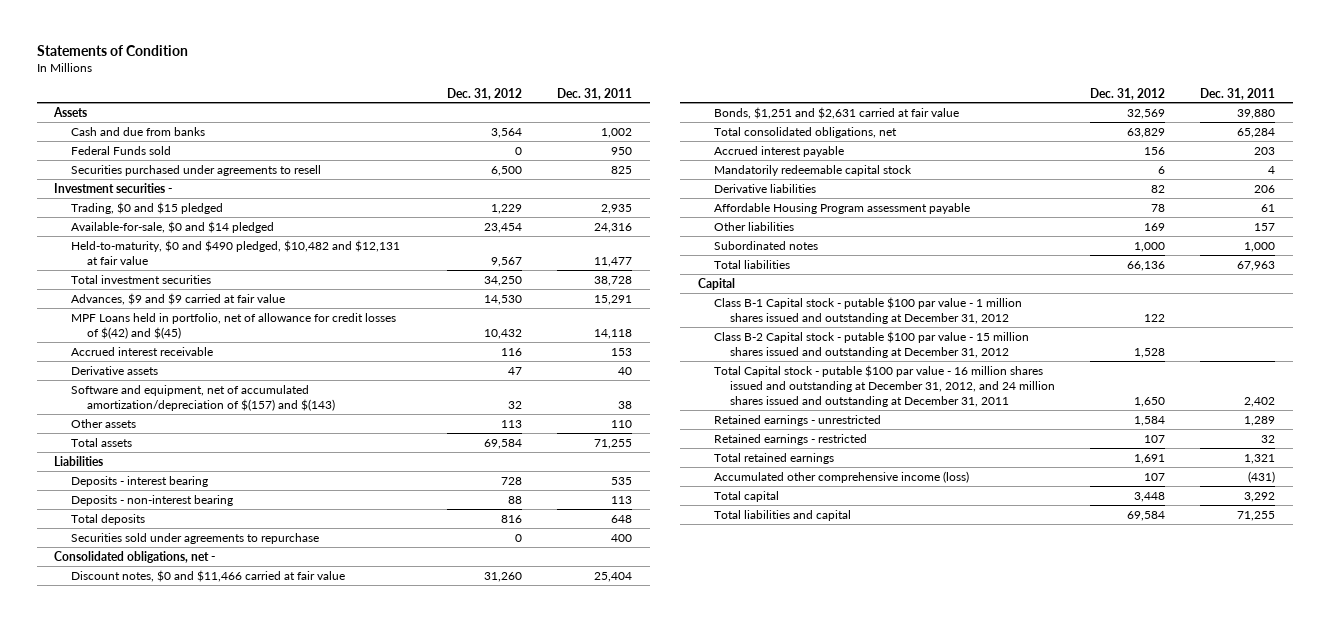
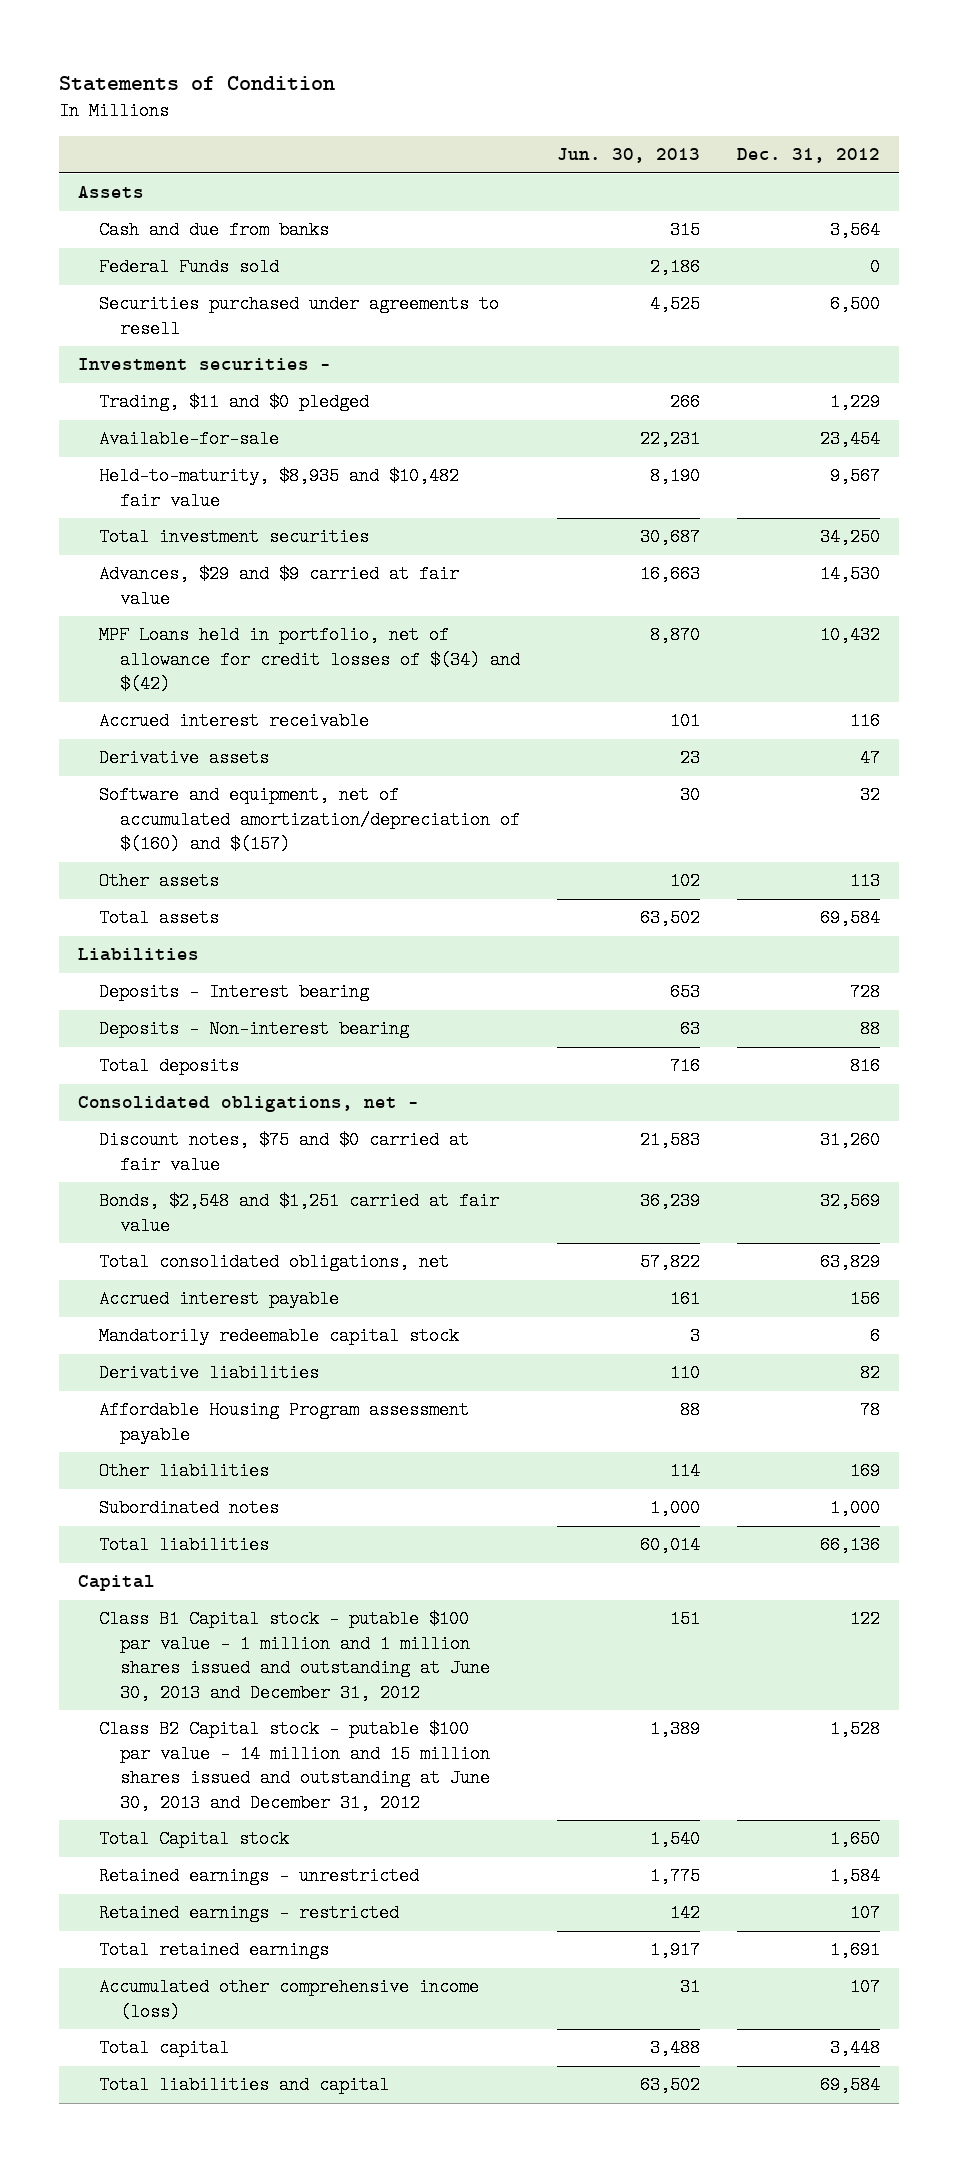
- | Dec. 31, 2012 | Dec. 31, 2011
+ | Jun. 30, 2013 | Dec. 31, 2012
- Trading, $0 and $15 pledged | 1,229 | 2,935
- Available-for-sale, $0 and $14 pledged | 23,454 | 24,316
- Held-to-maturity, $0 and $490 pledged, $10,482 and $12,131 at fair value | 9,567 | 11,477
+ Trading, $11 and $0 pledged | 266 | 1,229
+ Available-for-sale | 22,231 | 23,454
+ Held-to-maturity, $8,935 and $10,482 fair value | 8,190 | 9,567
- Advances, $9 and $9 carried at fair value | 14,530 | 15,291
- MPF Loans held in portfolio, net of allowance for credit losses of $(42) and $(45) | 10,432 | 14,118
+ Advances, $29 and $9 carried at fair value | 16,663 | 14,530
+ MPF Loans held in portfolio, net of allowance for credit losses of $(34) and $(42) | 8,870 | 10,432
- Software and equipment, net of accumulated amortization/depreciation of $(157) and $(143) | 32 | 38
+ Software and equipment, net of accumulated amortization/depreciation of $(160) and $(157) | 30 | 32
- Deposits - interest bearing | 728 | 535
- Deposits - non-interest bearing | 88 | 113
+ Deposits - Interest bearing | 653 | 728
+ Deposits - Non-interest bearing | 63 | 88
- Securities sold under agreements to repurchase | 0 | 400
- Discount notes, $0 and $11,466 carried at fair value | 31,260 | 25,404
- Bonds, $1,251 and $2,631 carried at fair value | 32,569 | 39,880
+ Discount notes, $75 and $0 carried at fair value | 21,583 | 31,260
+ Bonds, $2,548 and $1,251 carried at fair value | 36,239 | 32,569
- Class B-1 Capital stock - putable $100 par value - 1 million shares issued and outstanding at December 31, 2012 | 122 |
- Class B-2 Capital stock - putable $100 par value - 15 million shares issued and outstanding at December 31, 2012 | 1,528 |
- Total Capital stock - putable $100 par value - 16 million shares issued and outstanding at December 31, 2012, and 24 million shares issued and outstanding at December 31, 2011 | 1,650 | 2,402
+ Class B1 Capital stock - putable $100 par value - 1 million and 1 million shares issued and outstanding at June 30, 2013 and December 31, 2012 | 151 | 122
+ Class B2 Capital stock - putable $100 par value - 14 million and 15 million shares issued and outstanding at June 30, 2013 and December 31, 2012 | 1,389 | 1,528
+ Total Capital stock | 1,540 | 1,650

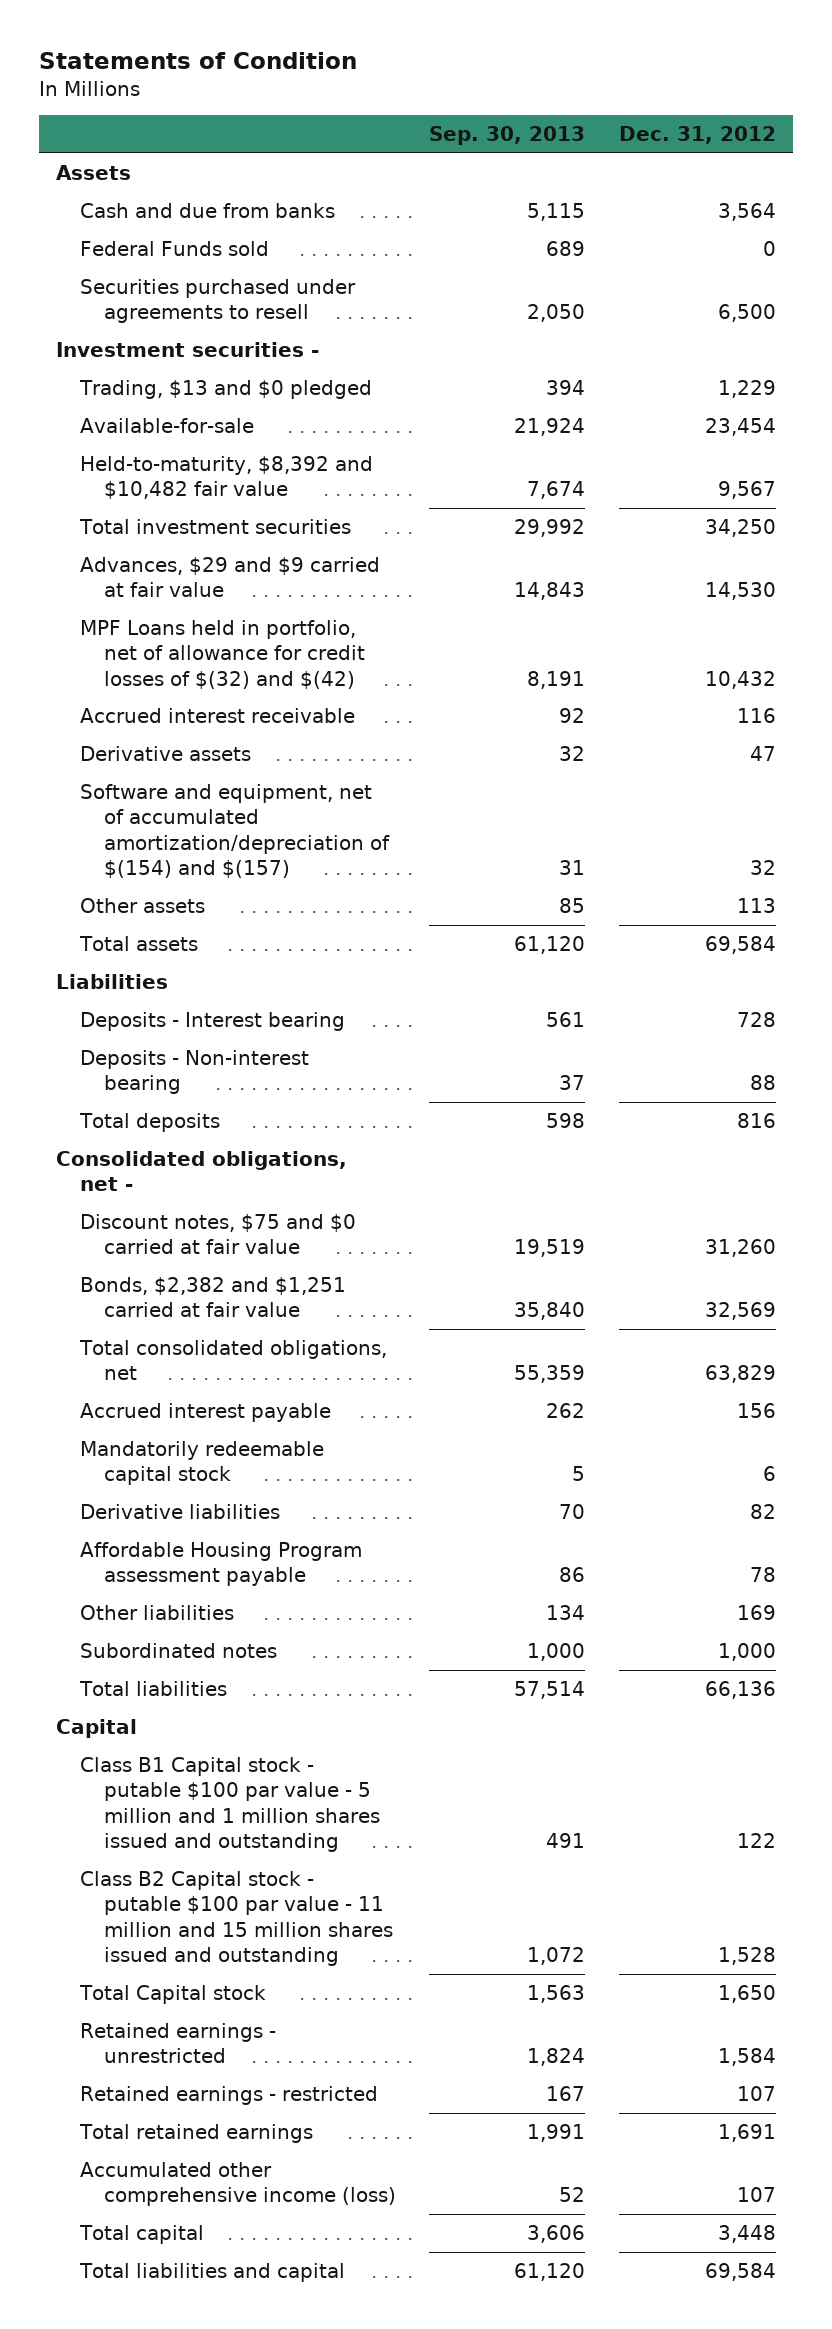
- | Jun. 30, 2013 | Dec. 31, 2012
+ | Sep. 30, 2013 | Dec. 31, 2012
- Trading, $11 and $0 pledged | 266 | 1,229
+ Trading, $13 and $0 pledged | 394 | 1,229
- Held-to-maturity, $8,935 and $10,482 fair value | 8,190 | 9,567
+ Held-to-maturity, $8,392 and $10,482 fair value | 7,674 | 9,567
- MPF Loans held in portfolio, net of allowance for credit losses of $(34) and $(42) | 8,870 | 10,432
+ MPF Loans held in portfolio, net of allowance for credit losses of $(32) and $(42) | 8,191 | 10,432
- Software and equipment, net of accumulated amortization/depreciation of $(160) and $(157) | 30 | 32
+ Software and equipment, net of accumulated amortization/depreciation of $(154) and $(157) | 31 | 32
- Bonds, $2,548 and $1,251 carried at fair value | 36,239 | 32,569
+ Bonds, $2,382 and $1,251 carried at fair value | 35,840 | 32,569
- Class B1 Capital stock - putable $100 par value - 1 million and 1 million shares issued and outstanding at June 30, 2013 and December 31, 2012 | 151 | 122
- Class B2 Capital stock - putable $100 par value - 14 million and 15 million shares issued and outstanding at June 30, 2013 and December 31, 2012 | 1,389 | 1,528
+ Class B1 Capital stock - putable $100 par value - 5 million and 1 million shares issued and outstanding | 491 | 122
+ Class B2 Capital stock - putable $100 par value - 11 million and 15 million shares issued and outstanding | 1,072 | 1,528

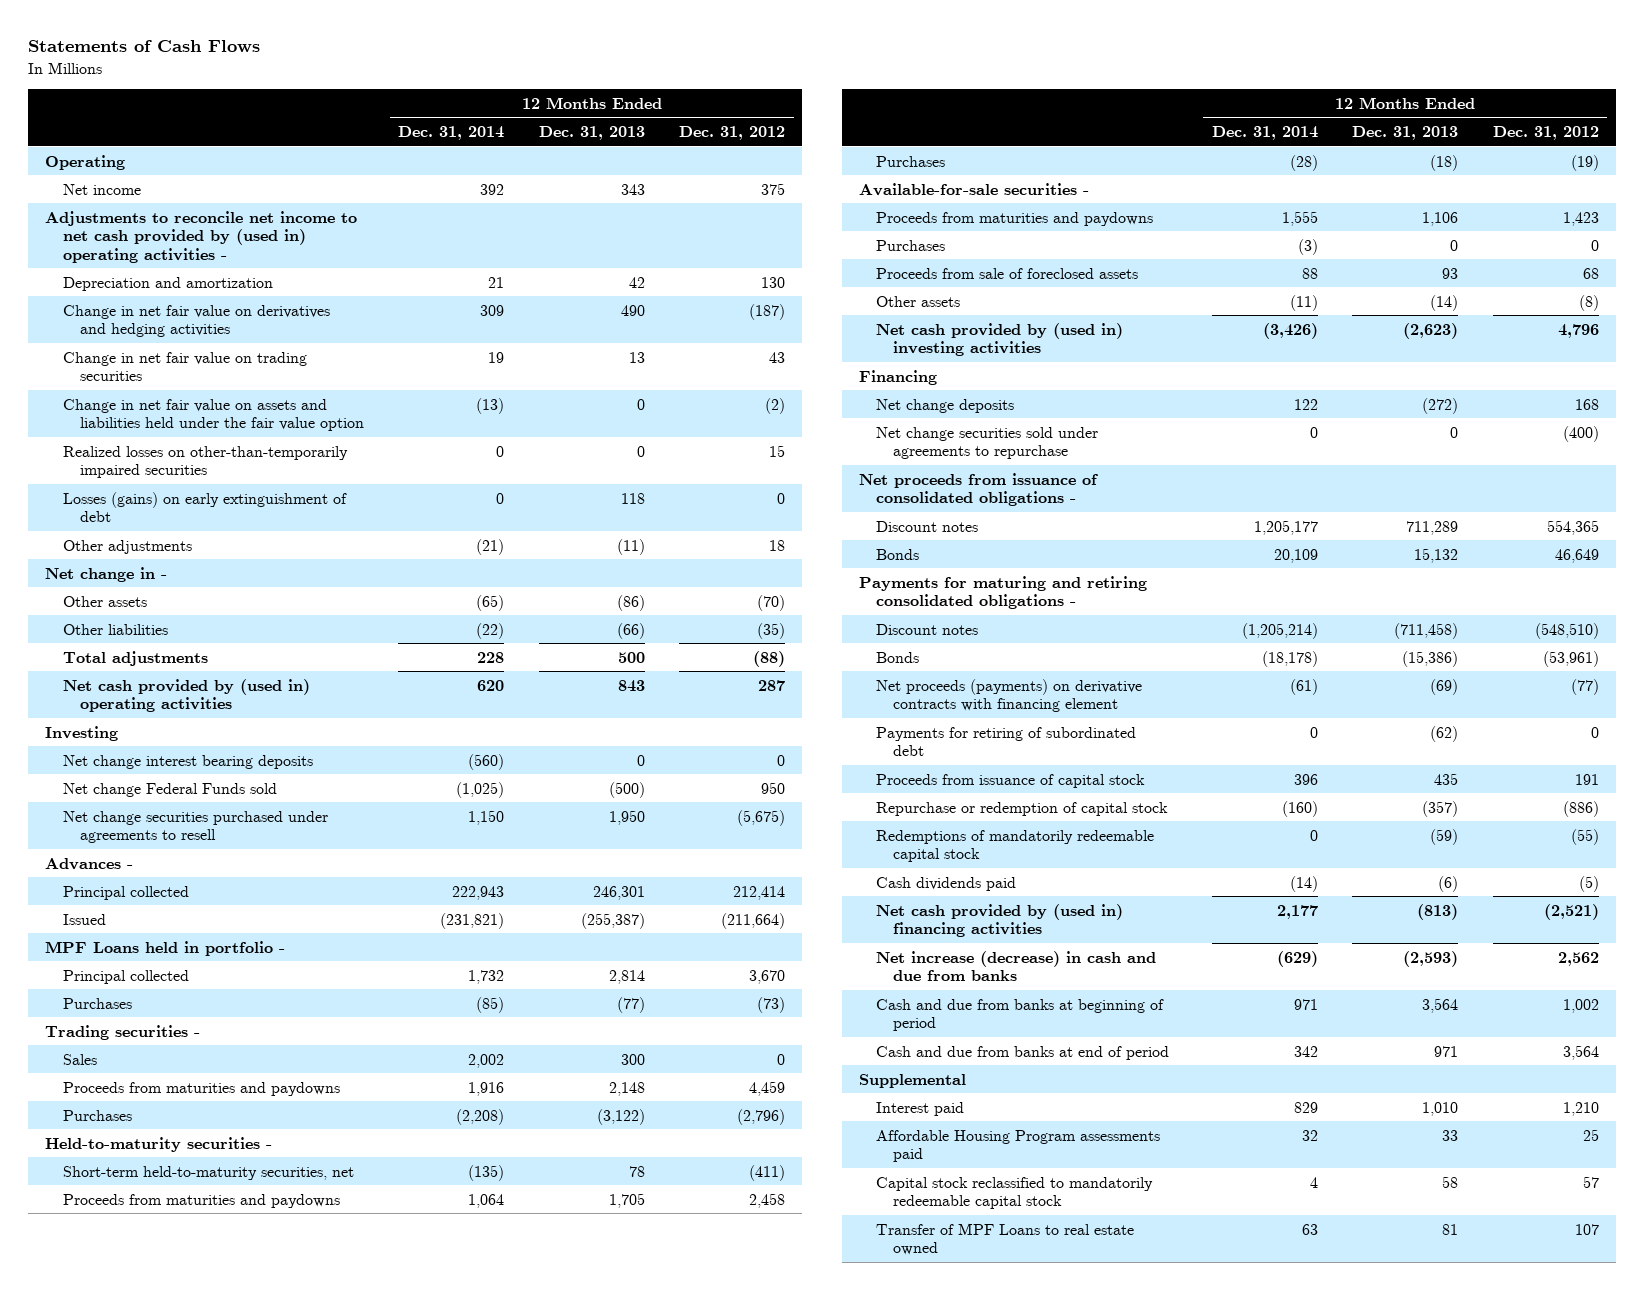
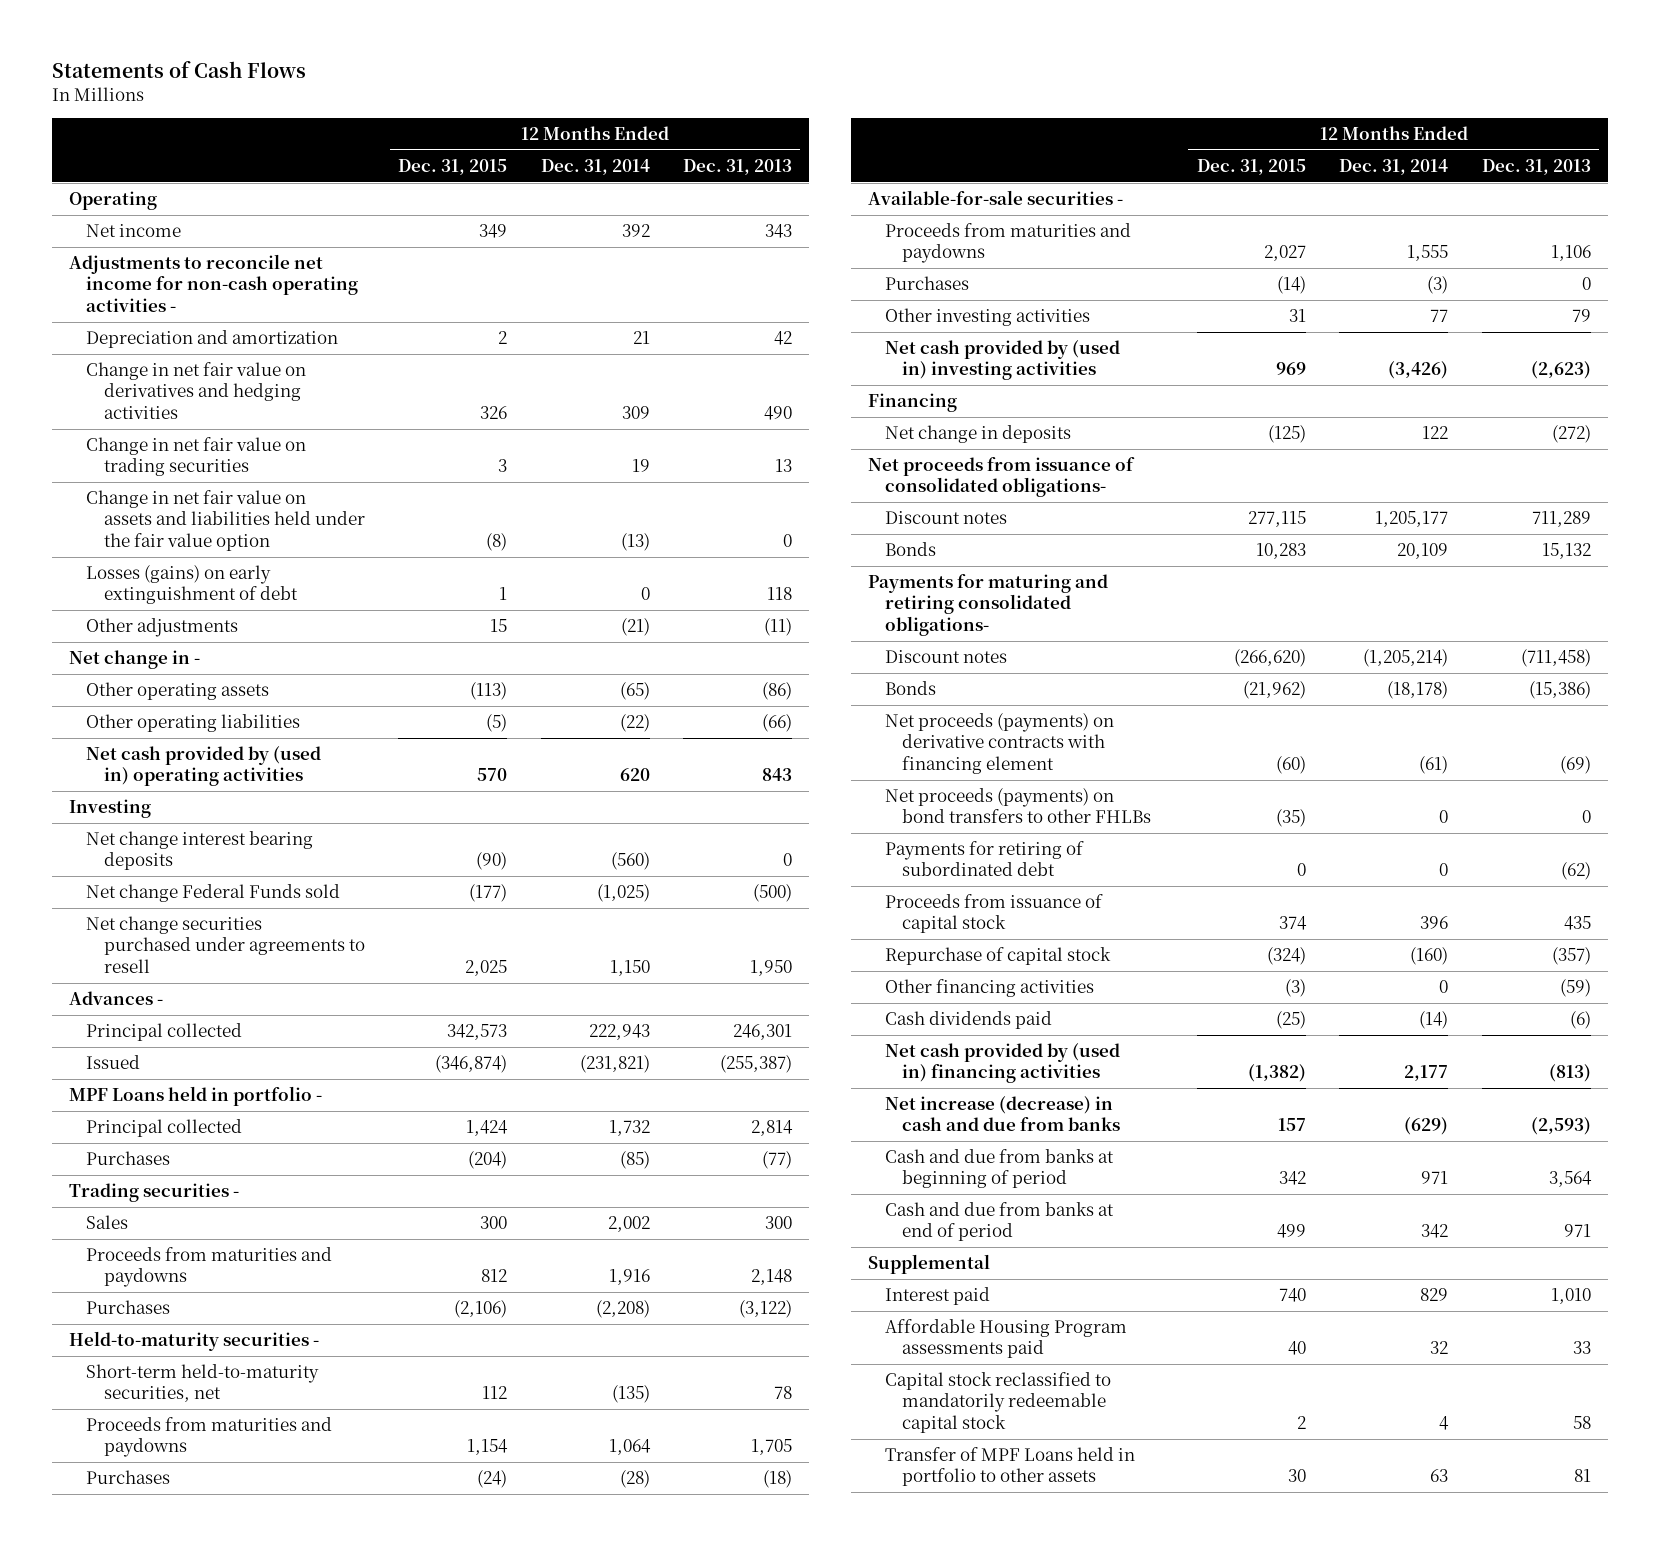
- | 12 Months Ended Dec. 31, 2014 | 12 Months Ended Dec. 31, 2013 | 12 Months Ended Dec. 31, 2012
+ | 12 Months Ended Dec. 31, 2015 | 12 Months Ended Dec. 31, 2014 | 12 Months Ended Dec. 31, 2013
- Adjustments to reconcile net income to net cash provided by (used in) operating activities -
+ Adjustments to reconcile net income for non-cash operating activities -
- Realized losses on other-than-temporarily impaired securities | 0 | 0 | 15
- Other assets | (65) | (86) | (70)
- Other liabilities | (22) | (66) | (35)
- Total adjustments | 228 | 500 | (88)
+ Other operating assets | (113) | (65) | (86)
+ Other operating liabilities | (5) | (22) | (66)
- Proceeds from sale of foreclosed assets | 88 | 93 | 68
- Other assets | (11) | (14) | (8)
+ Other investing activities | 31 | 77 | 79
- Net change deposits | 122 | (272) | 168
- Net change securities sold under agreements to repurchase | 0 | 0 | (400)
- Net proceeds from issuance of consolidated obligations -
+ Net change in deposits | (125) | 122 | (272)
+ Net proceeds from issuance of consolidated obligations-
- Payments for maturing and retiring consolidated obligations -
+ Payments for maturing and retiring consolidated obligations-
+ Net proceeds (payments) on bond transfers to other FHLBs | (35) | 0 | 0
- Repurchase or redemption of capital stock | (160) | (357) | (886)
- Redemptions of mandatorily redeemable capital stock | 0 | (59) | (55)
+ Repurchase of capital stock | (324) | (160) | (357)
+ Other financing activities | (3) | 0 | (59)
- Transfer of MPF Loans to real estate owned | 63 | 81 | 107
+ Transfer of MPF Loans held in portfolio to other assets | 30 | 63 | 81

